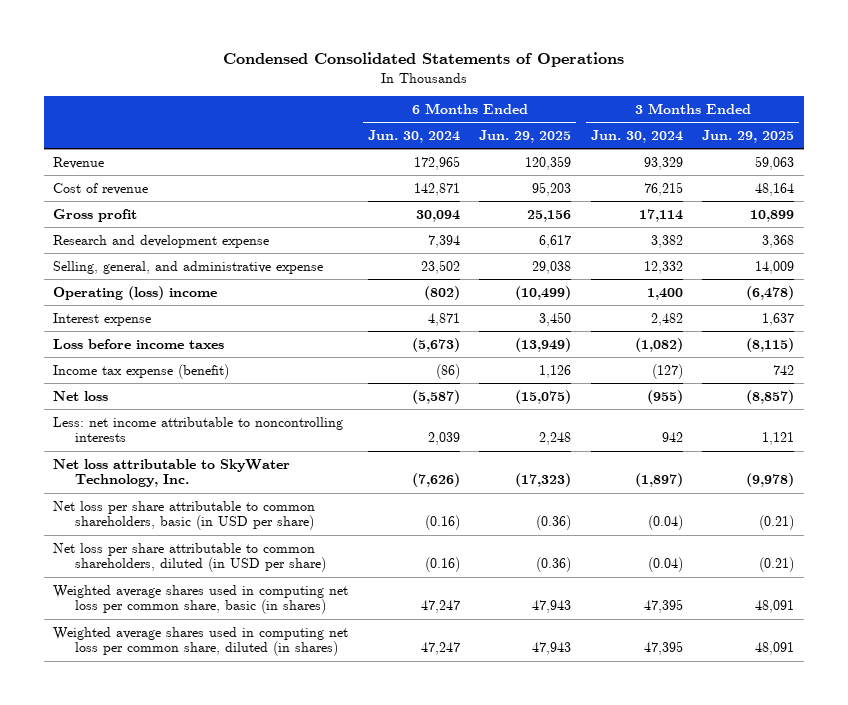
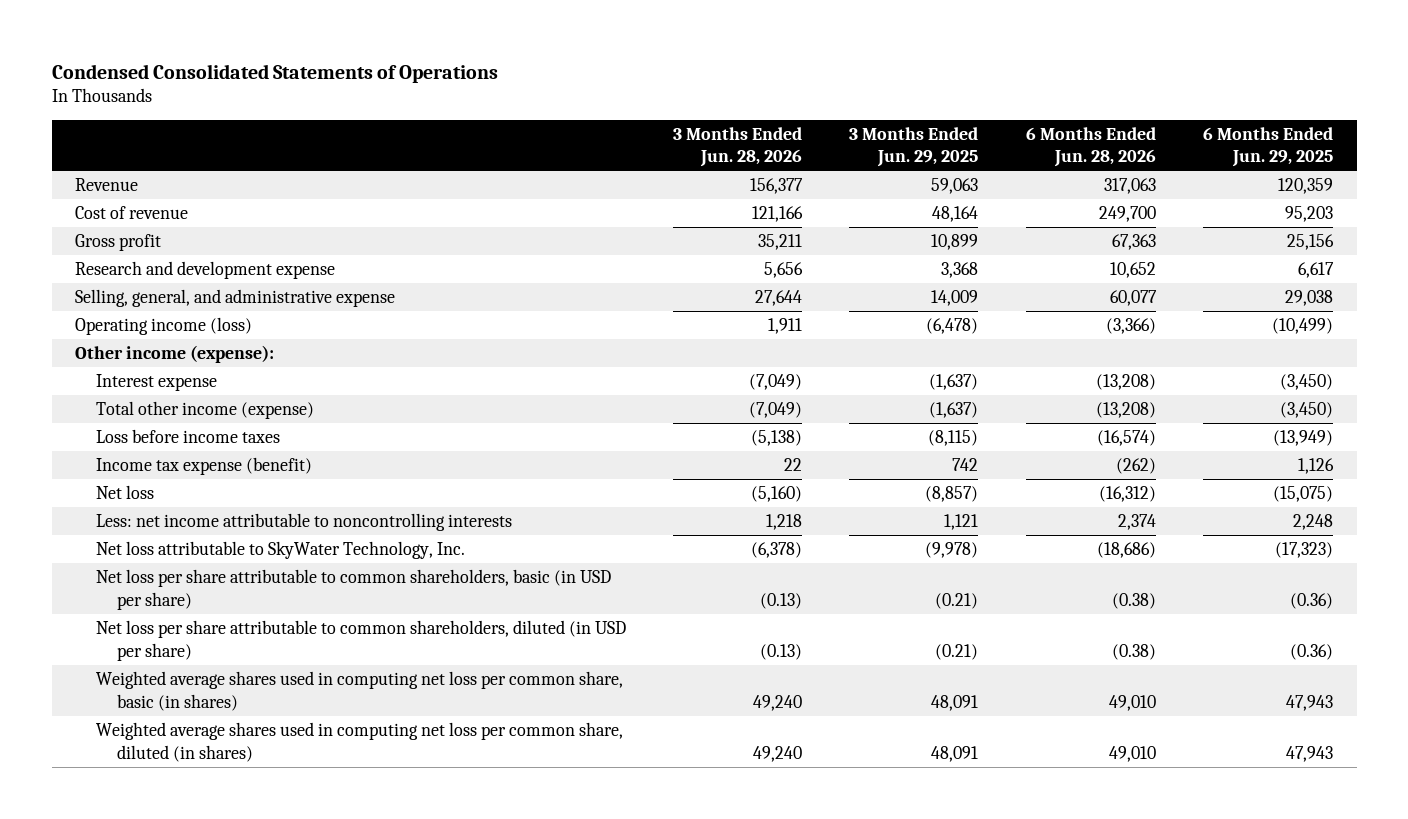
- | 6 Months Ended Jun. 30, 2024 | 6 Months Ended Jun. 29, 2025 | 3 Months Ended Jun. 30, 2024 | 3 Months Ended Jun. 29, 2025
+ | 3 Months Ended Jun. 28, 2026 | 3 Months Ended Jun. 29, 2025 | 6 Months Ended Jun. 28, 2026 | 6 Months Ended Jun. 29, 2025
- Operating (loss) income | (802) | (10,499) | 1,400 | (6,478)
- Interest expense | 4,871 | 3,450 | 2,482 | 1,637
+ Operating income (loss) | 1,911 | (6,478) | (3,366) | (10,499)
+ Other income (expense):
+ Interest expense | (7,049) | (1,637) | (13,208) | (3,450)
+ Total other income (expense) | (7,049) | (1,637) | (13,208) | (3,450)

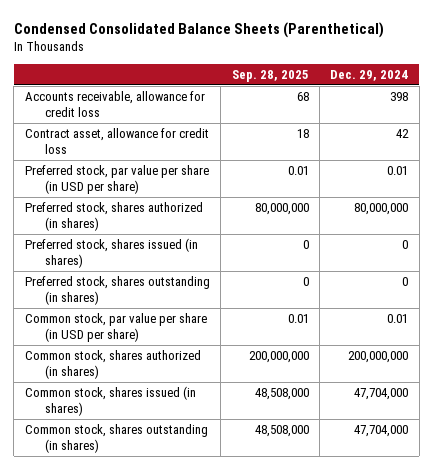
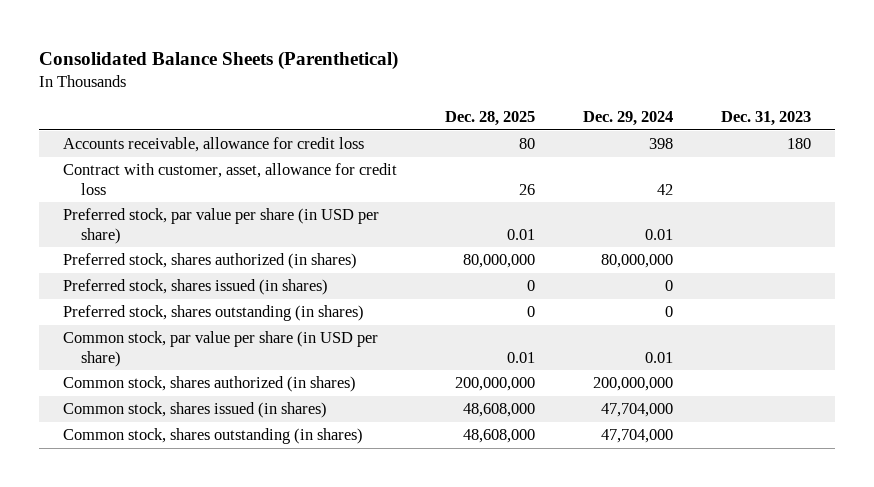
- Condensed Consolidated Balance Sheets (Parenthetical)
+ Consolidated Balance Sheets (Parenthetical)
- | Sep. 28, 2025 | Dec. 29, 2024
+ | Dec. 28, 2025 | Dec. 29, 2024 | Dec. 31, 2023
- Contract asset, allowance for credit loss | 18 | 42
+ Contract with customer, asset, allowance for credit loss | 26 | 42 |

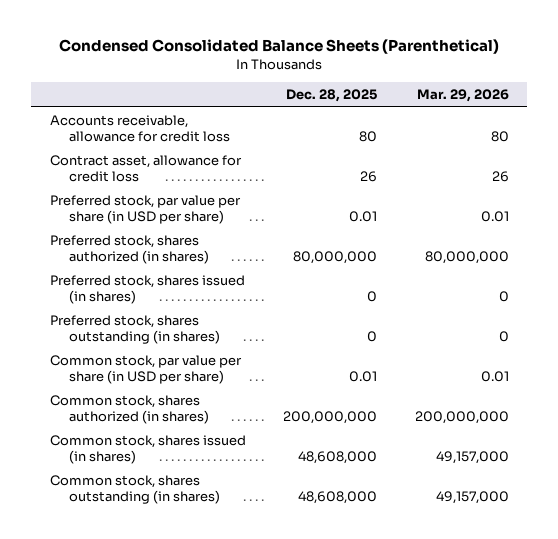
- Consolidated Balance Sheets (Parenthetical)
+ Condensed Consolidated Balance Sheets (Parenthetical)
- | Dec. 28, 2025 | Dec. 29, 2024 | Dec. 31, 2023
+ | Dec. 28, 2025 | Mar. 29, 2026
- Contract with customer, asset, allowance for credit loss | 26 | 42 |
+ Contract asset, allowance for credit loss | 26 | 26

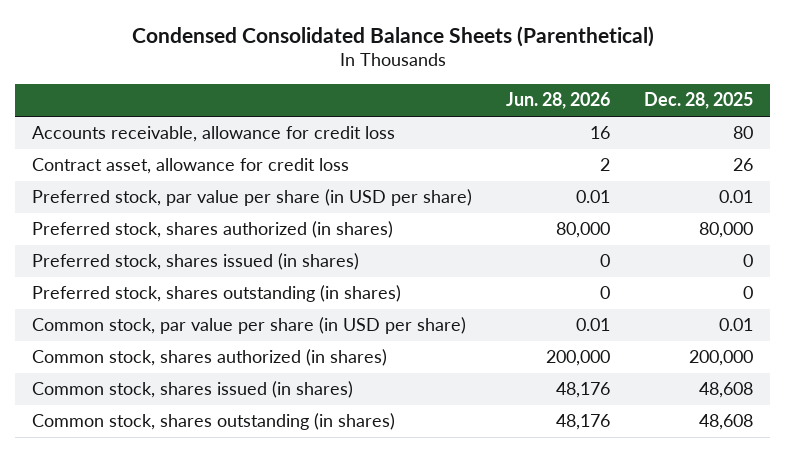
- | Dec. 28, 2025 | Mar. 29, 2026
+ | Jun. 28, 2026 | Dec. 28, 2025
- Preferred stock, shares authorized (in shares) | 80,000,000 | 80,000,000
+ Preferred stock, shares authorized (in shares) | 80,000 | 80,000
- Common stock, shares authorized (in shares) | 200,000,000 | 200,000,000
- Common stock, shares issued (in shares) | 48,608,000 | 49,157,000
- Common stock, shares outstanding (in shares) | 48,608,000 | 49,157,000
+ Common stock, shares authorized (in shares) | 200,000 | 200,000
+ Common stock, shares issued (in shares) | 48,176 | 48,608
+ Common stock, shares outstanding (in shares) | 48,176 | 48,608

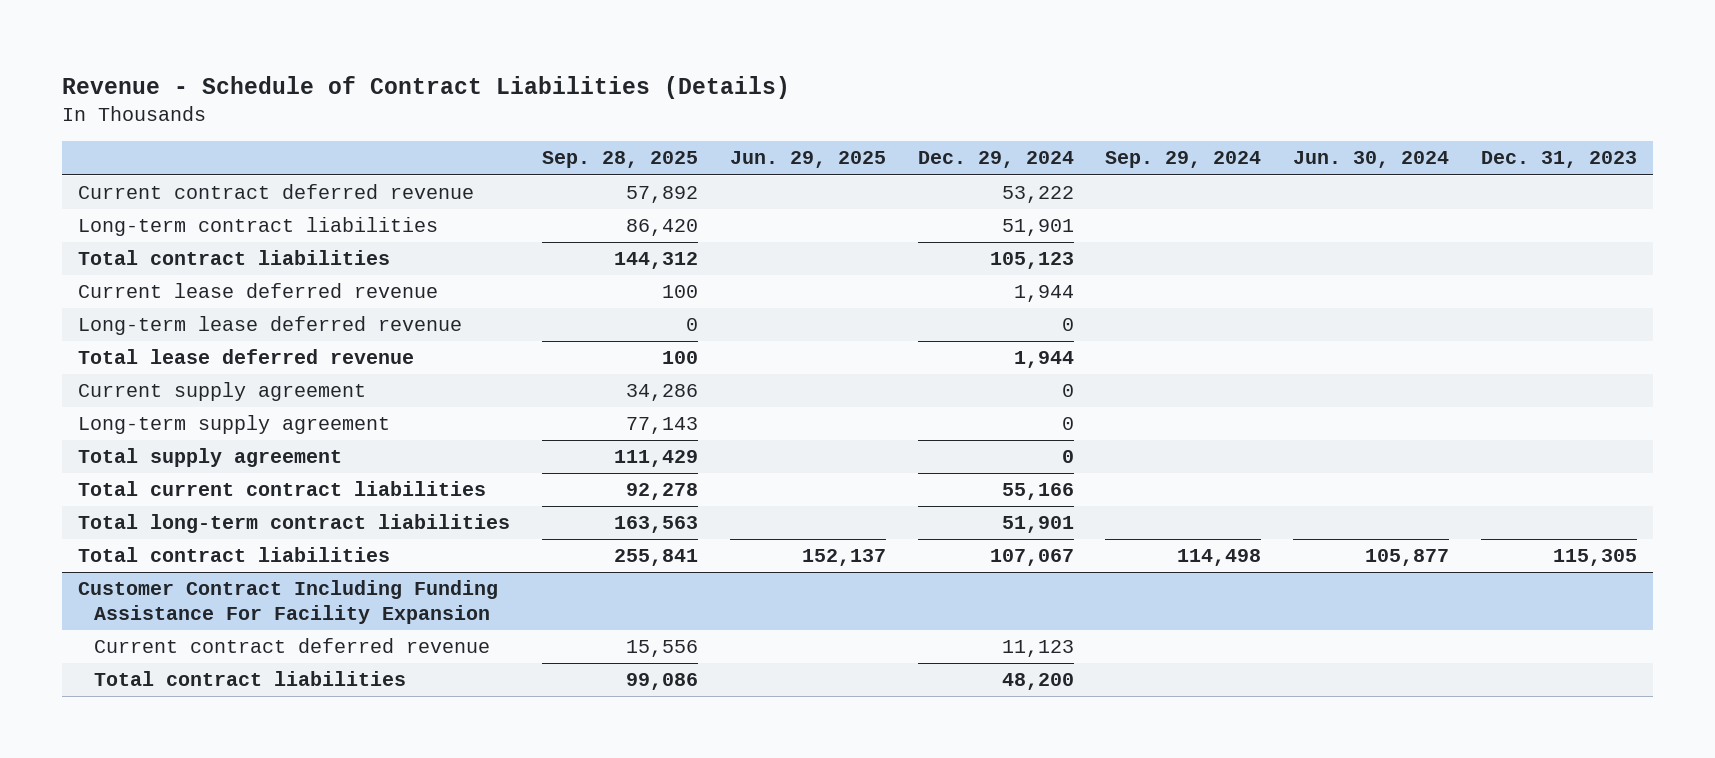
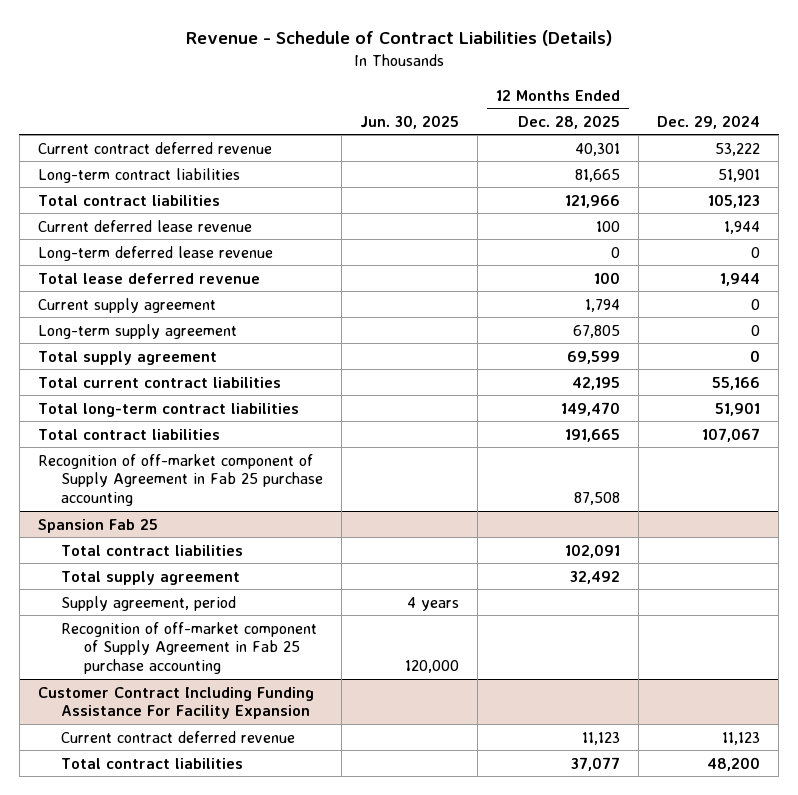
- | Sep. 28, 2025 | Jun. 29, 2025 | Dec. 29, 2024 | Sep. 29, 2024 | Jun. 30, 2024 | Dec. 31, 2023
+ | Jun. 30, 2025 | 12 Months Ended Dec. 28, 2025 | Dec. 29, 2024
- Current lease deferred revenue | 100 | | 1,944 | | |
- Long-term lease deferred revenue | 0 | | 0 | | |
+ Current deferred lease revenue | | 100 | 1,944
+ Long-term deferred lease revenue | | 0 | 0
+ Recognition of off-market component of Supply Agreement in Fab 25 purchase accounting | | 87,508 |
+ Spansion Fab 25
+ Total contract liabilities | | 102,091 |
+ Total supply agreement | | 32,492 |
+ Supply agreement, period | 4 years | |
+ Recognition of off-market component of Supply Agreement in Fab 25 purchase accounting | 120,000 | |

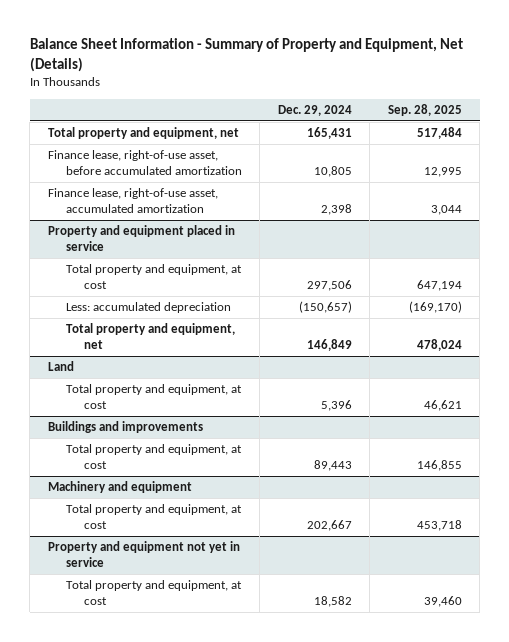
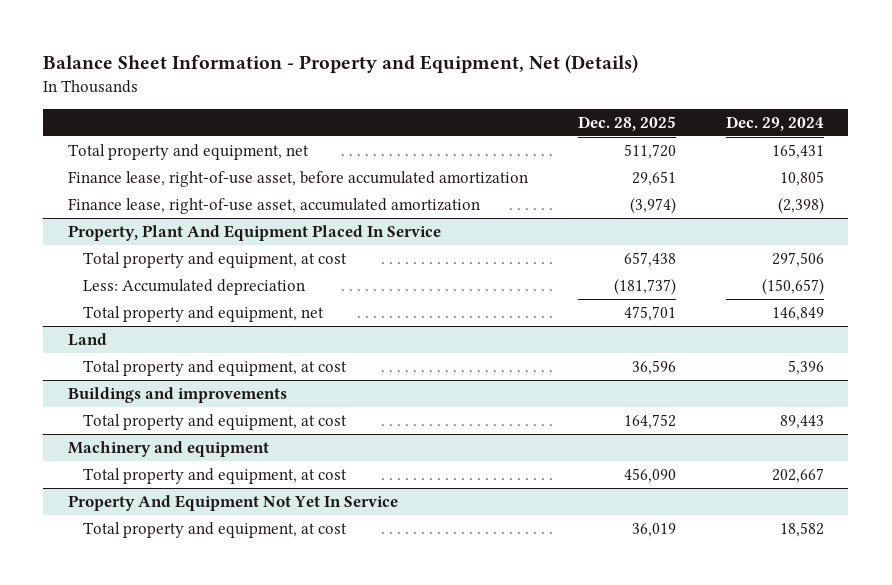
- Balance Sheet Information - Summary of Property and Equipment, Net (Details)
+ Balance Sheet Information - Property and Equipment, Net (Details)
- | Dec. 29, 2024 | Sep. 28, 2025
+ | Dec. 28, 2025 | Dec. 29, 2024
- Finance lease, right-of-use asset, accumulated amortization | 2,398 | 3,044
- Property and equipment placed in service
+ Finance lease, right-of-use asset, accumulated amortization | (3,974) | (2,398)
+ Property, Plant And Equipment Placed In Service
- Less: accumulated depreciation | (150,657) | (169,170)
+ Less: Accumulated depreciation | (181,737) | (150,657)
- Property and equipment not yet in service
+ Property And Equipment Not Yet In Service

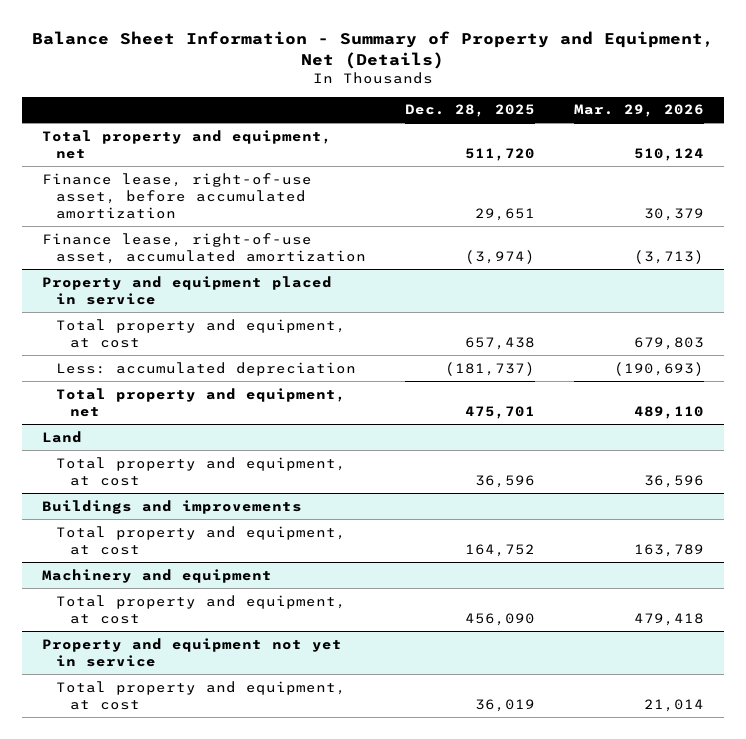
- Balance Sheet Information - Property and Equipment, Net (Details)
+ Balance Sheet Information - Summary of Property and Equipment, Net (Details)
- | Dec. 28, 2025 | Dec. 29, 2024
+ | Dec. 28, 2025 | Mar. 29, 2026
- Property, Plant And Equipment Placed In Service
+ Property and equipment placed in service
- Less: Accumulated depreciation | (181,737) | (150,657)
+ Less: accumulated depreciation | (181,737) | (190,693)
- Property And Equipment Not Yet In Service
+ Property and equipment not yet in service

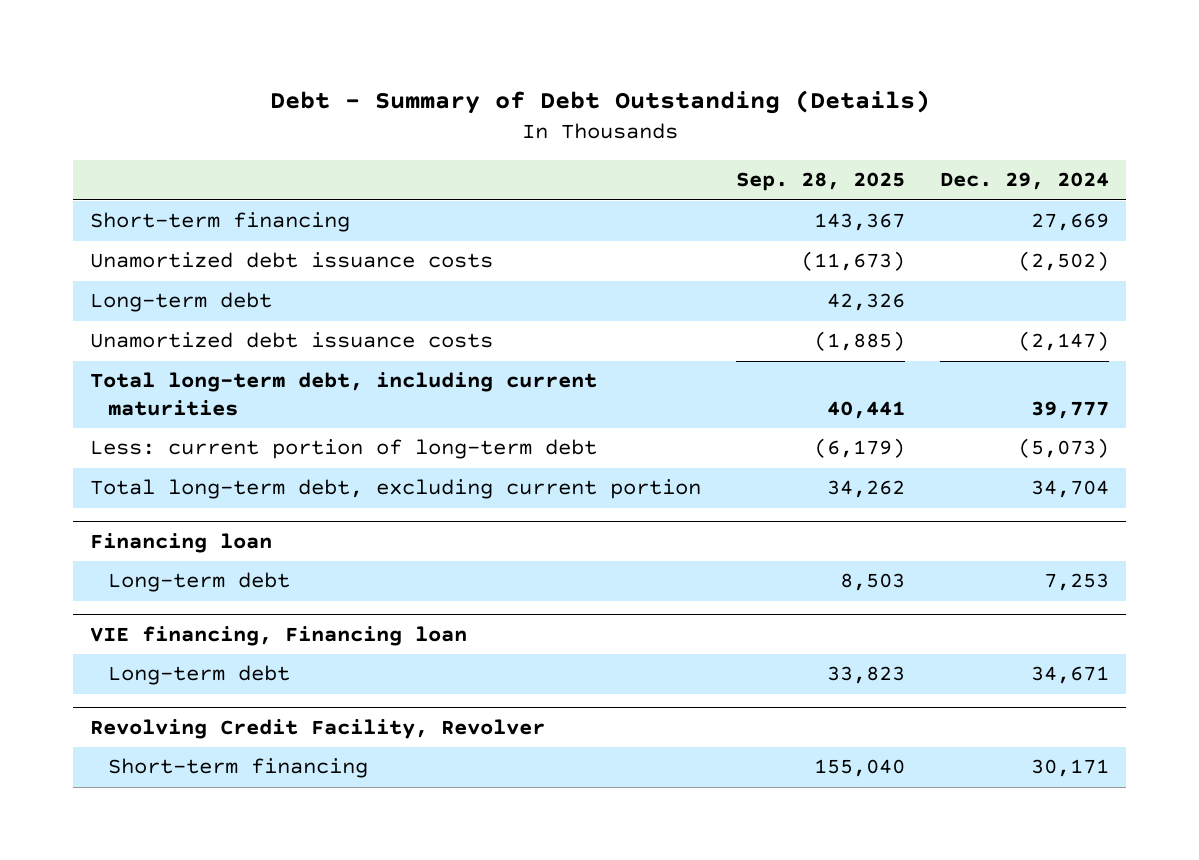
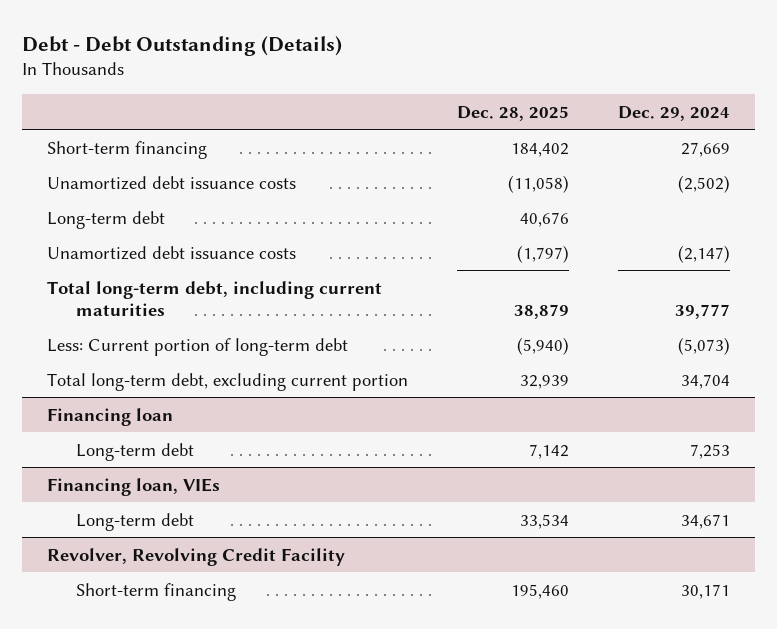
- Debt - Summary of Debt Outstanding (Details)
+ Debt - Debt Outstanding (Details)
- | Sep. 28, 2025 | Dec. 29, 2024
+ | Dec. 28, 2025 | Dec. 29, 2024
- Less: current portion of long-term debt | (6,179) | (5,073)
+ Less: Current portion of long-term debt | (5,940) | (5,073)
- VIE financing, Financing loan
+ Financing loan, VIEs
- Revolving Credit Facility, Revolver
+ Revolver, Revolving Credit Facility

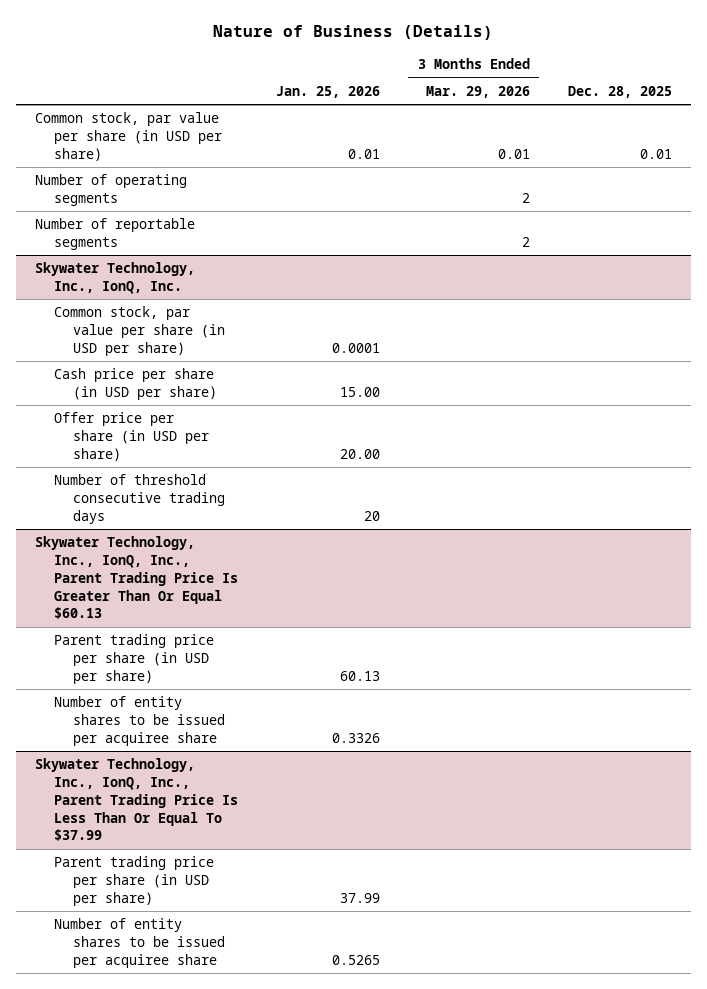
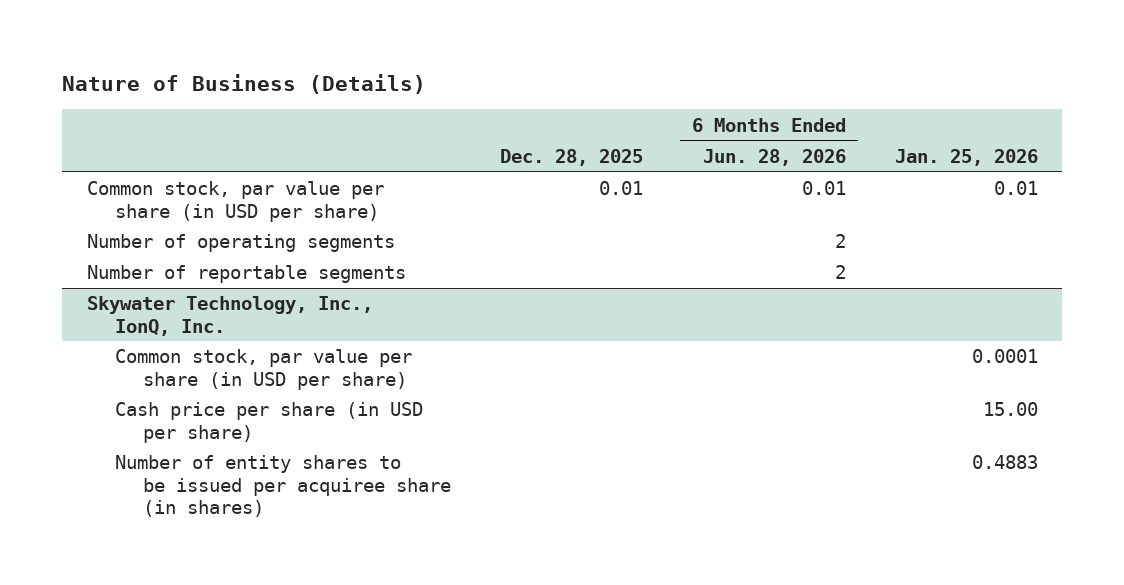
- | Jan. 25, 2026 | 3 Months Ended Mar. 29, 2026 | Dec. 28, 2025
+ | Dec. 28, 2025 | 6 Months Ended Jun. 28, 2026 | Jan. 25, 2026
@ Skywater Technology, Inc., IonQ, Inc.
- Offer price per share (in USD per share) | 20.00 | |
- Number of threshold consecutive trading days | 20 | |
- Skywater Technology, Inc., IonQ, Inc., Parent Trading Price Is Greater Than Or Equal $60.13
- Parent trading price per share (in USD per share) | 60.13 | |
- Number of entity shares to be issued per acquiree share | 0.3326 | |
- Skywater Technology, Inc., IonQ, Inc., Parent Trading Price Is Less Than Or Equal To $37.99
- Parent trading price per share (in USD per share) | 37.99 | |
- Number of entity shares to be issued per acquiree share | 0.5265 | |
@ Skywater Technology, Inc., IonQ, Inc.
+ Number of entity shares to be issued per acquiree share (in shares) | | | 0.4883

